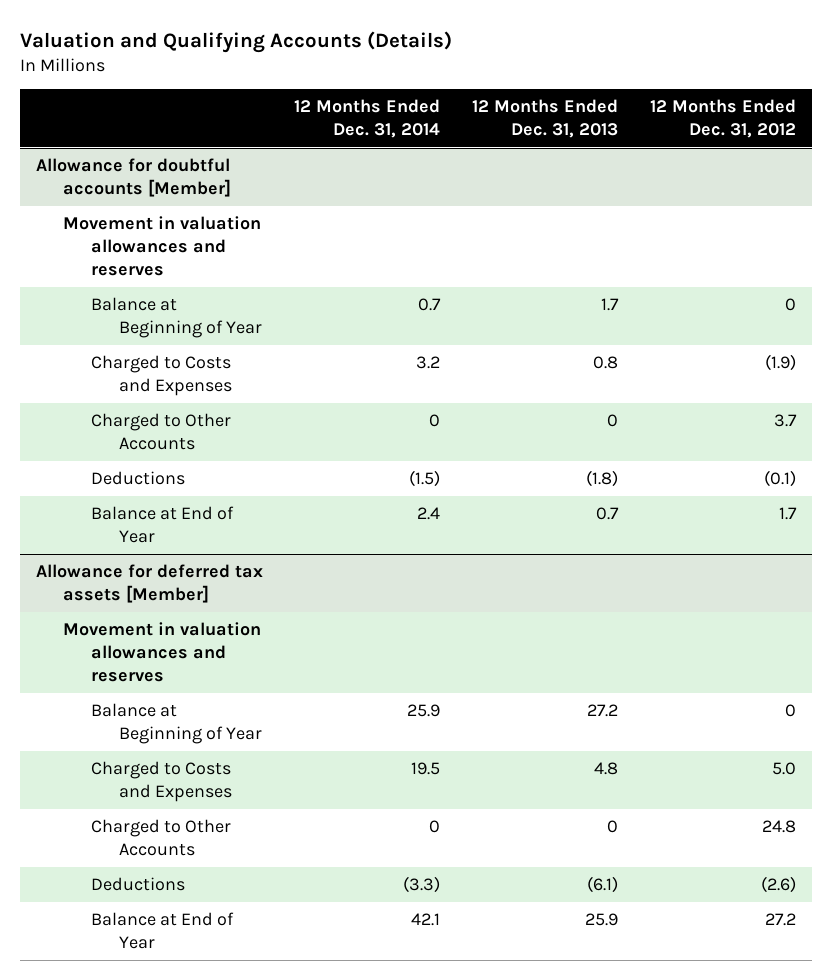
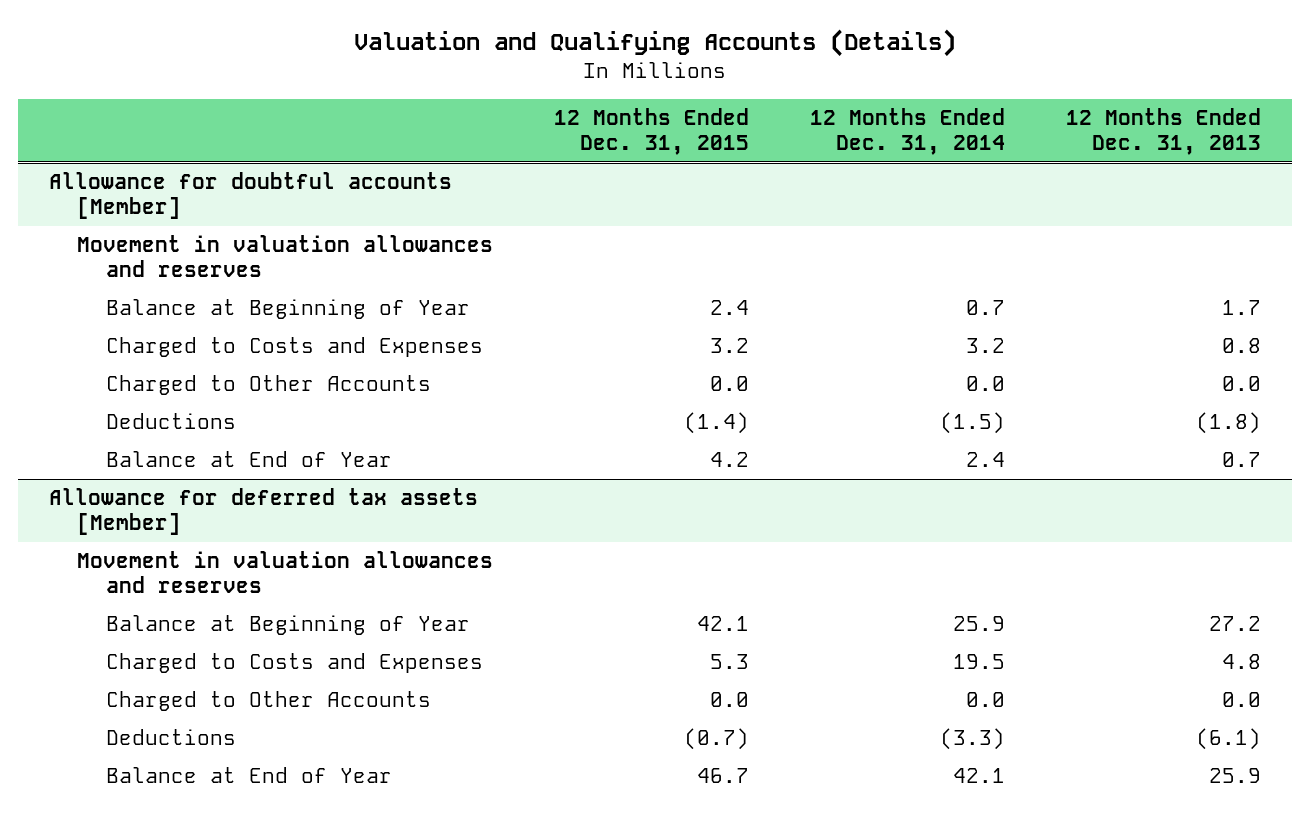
- | 12 Months Ended Dec. 31, 2014 | 12 Months Ended Dec. 31, 2013 | 12 Months Ended Dec. 31, 2012
+ | 12 Months Ended Dec. 31, 2015 | 12 Months Ended Dec. 31, 2014 | 12 Months Ended Dec. 31, 2013
@ Allowance for doubtful accounts [Member]
- Charged to Other Accounts | 0 | 0 | 3.7
+ Charged to Other Accounts | 0.0 | 0.0 | 0.0
@ Allowance for deferred tax assets [Member]
- Charged to Other Accounts | 0 | 0 | 24.8
+ Charged to Other Accounts | 0.0 | 0.0 | 0.0

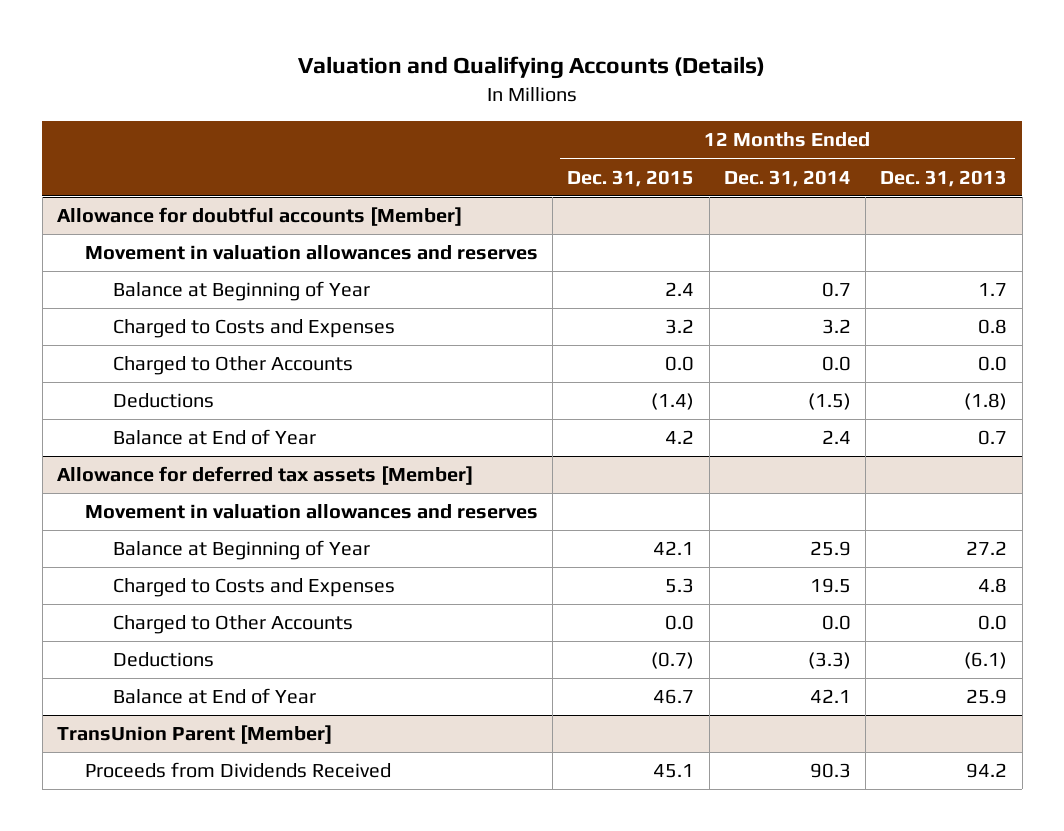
+ TransUnion Parent [Member]
+ Proceeds from Dividends Received | 45.1 | 90.3 | 94.2

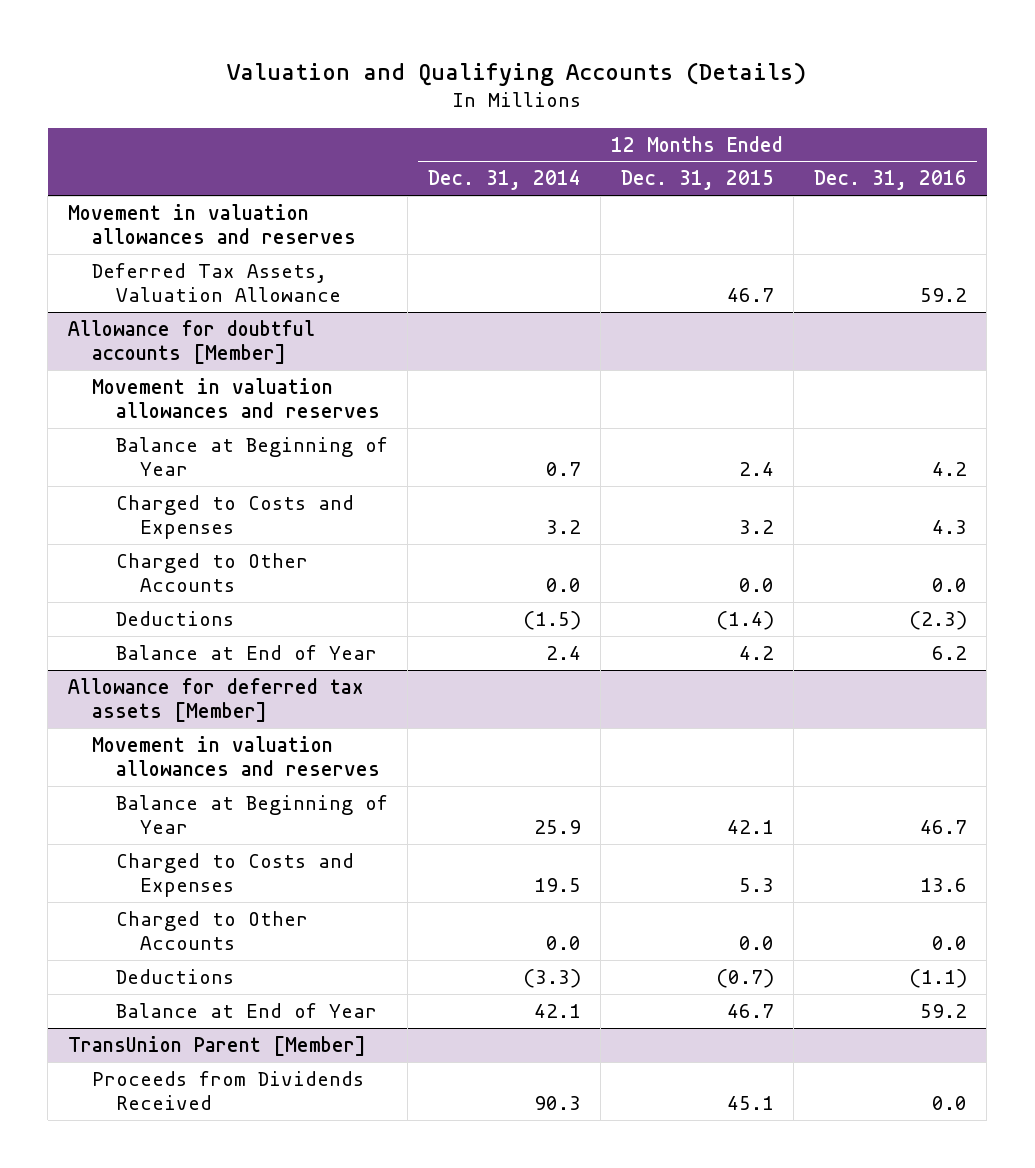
- | 12 Months Ended Dec. 31, 2015 | 12 Months Ended Dec. 31, 2014 | 12 Months Ended Dec. 31, 2013
+ | 12 Months Ended Dec. 31, 2014 | 12 Months Ended Dec. 31, 2015 | 12 Months Ended Dec. 31, 2016
+ Movement in valuation allowances and reserves
+ Deferred Tax Assets, Valuation Allowance | | 46.7 | 59.2

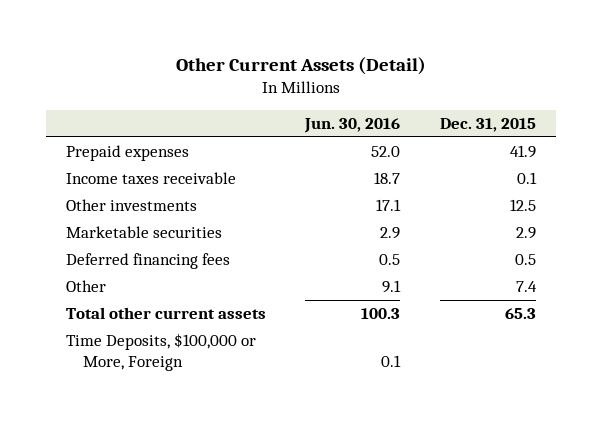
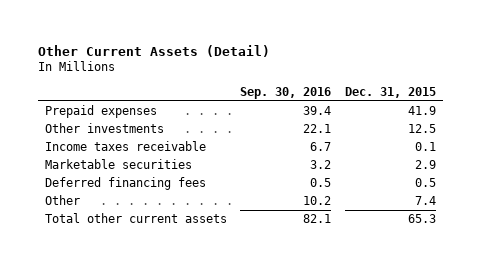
- | Jun. 30, 2016 | Dec. 31, 2015
+ | Sep. 30, 2016 | Dec. 31, 2015
moved down: Income taxes receivable | 6.7 | 0.1
- Time Deposits, $100,000 or More, Foreign | 0.1 |

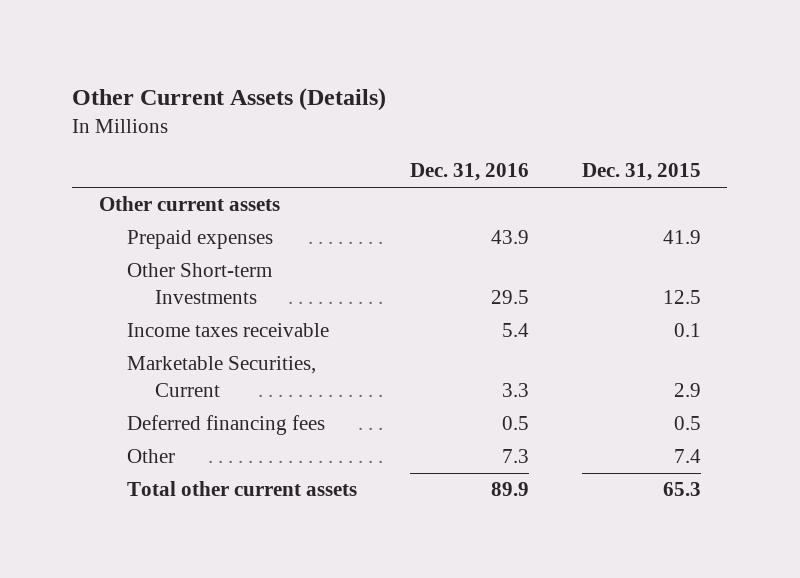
- Other Current Assets (Detail)
+ Other Current Assets (Details)
- | Sep. 30, 2016 | Dec. 31, 2015
+ | Dec. 31, 2016 | Dec. 31, 2015
+ Other current assets
- Other investments | 22.1 | 12.5
+ Other Short-term Investments | 29.5 | 12.5
- Marketable securities | 3.2 | 2.9
+ Marketable Securities, Current | 3.3 | 2.9

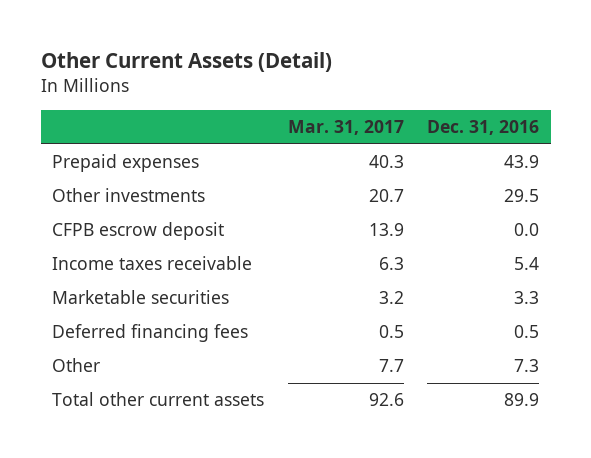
- Other Current Assets (Details)
+ Other Current Assets (Detail)
- | Dec. 31, 2016 | Dec. 31, 2015
+ | Mar. 31, 2017 | Dec. 31, 2016
- Other current assets
- Other Short-term Investments | 29.5 | 12.5
+ Other investments | 20.7 | 29.5
+ CFPB escrow deposit | 13.9 | 0.0
- Marketable Securities, Current | 3.3 | 2.9
+ Marketable securities | 3.2 | 3.3

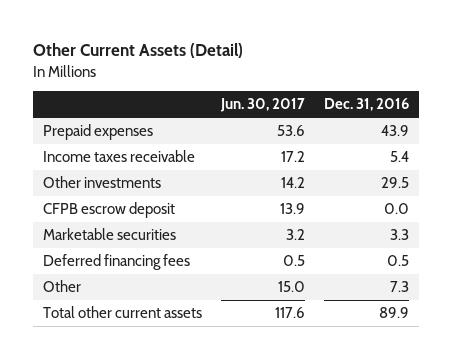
- | Mar. 31, 2017 | Dec. 31, 2016
+ | Jun. 30, 2017 | Dec. 31, 2016
moved up: Income taxes receivable | 17.2 | 5.4

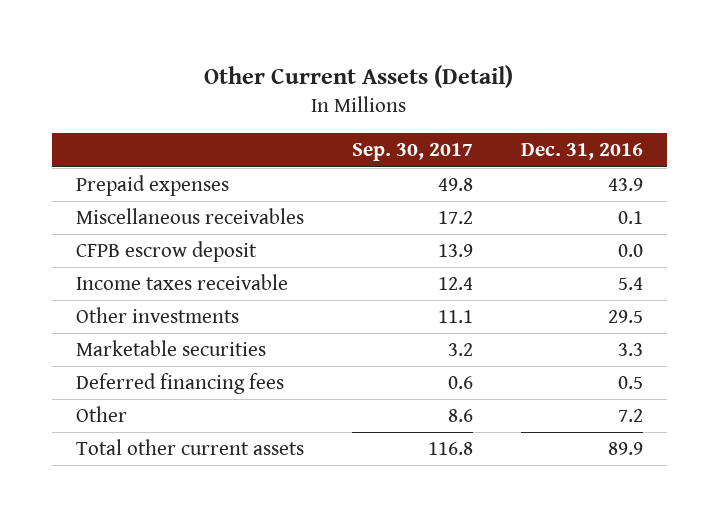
- | Jun. 30, 2017 | Dec. 31, 2016
+ | Sep. 30, 2017 | Dec. 31, 2016
+ Miscellaneous receivables | 17.2 | 0.1
moved up: CFPB escrow deposit | 13.9 | 0.0
- Other | 15.0 | 7.3
+ Other | 8.6 | 7.2

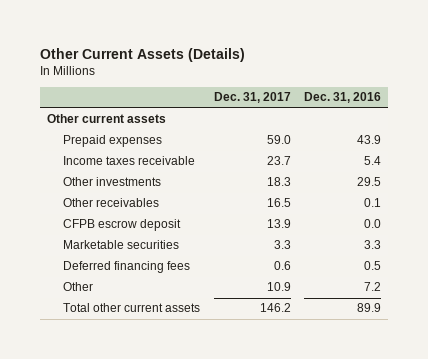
- Other Current Assets (Detail)
+ Other Current Assets (Details)
- | Sep. 30, 2017 | Dec. 31, 2016
+ | Dec. 31, 2017 | Dec. 31, 2016
+ Other current assets
- Miscellaneous receivables | 17.2 | 0.1
+ Other receivables | 16.5 | 0.1
moved down: CFPB escrow deposit | 13.9 | 0.0

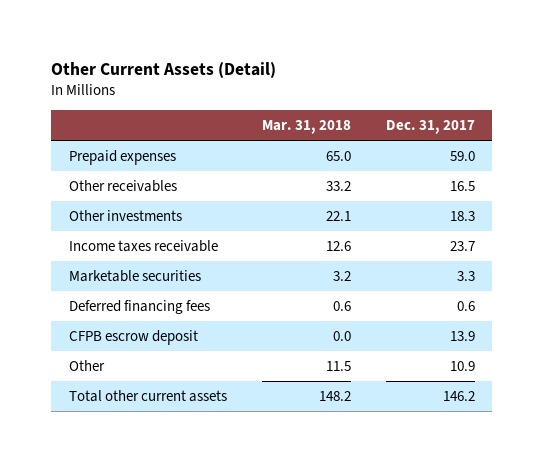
- Other Current Assets (Details)
+ Other Current Assets (Detail)
- | Dec. 31, 2017 | Dec. 31, 2016
+ | Mar. 31, 2018 | Dec. 31, 2017
- Other current assets
moved down: Other investments | 22.1 | 18.3
moved down: Income taxes receivable | 12.6 | 23.7
moved down: CFPB escrow deposit | 0.0 | 13.9

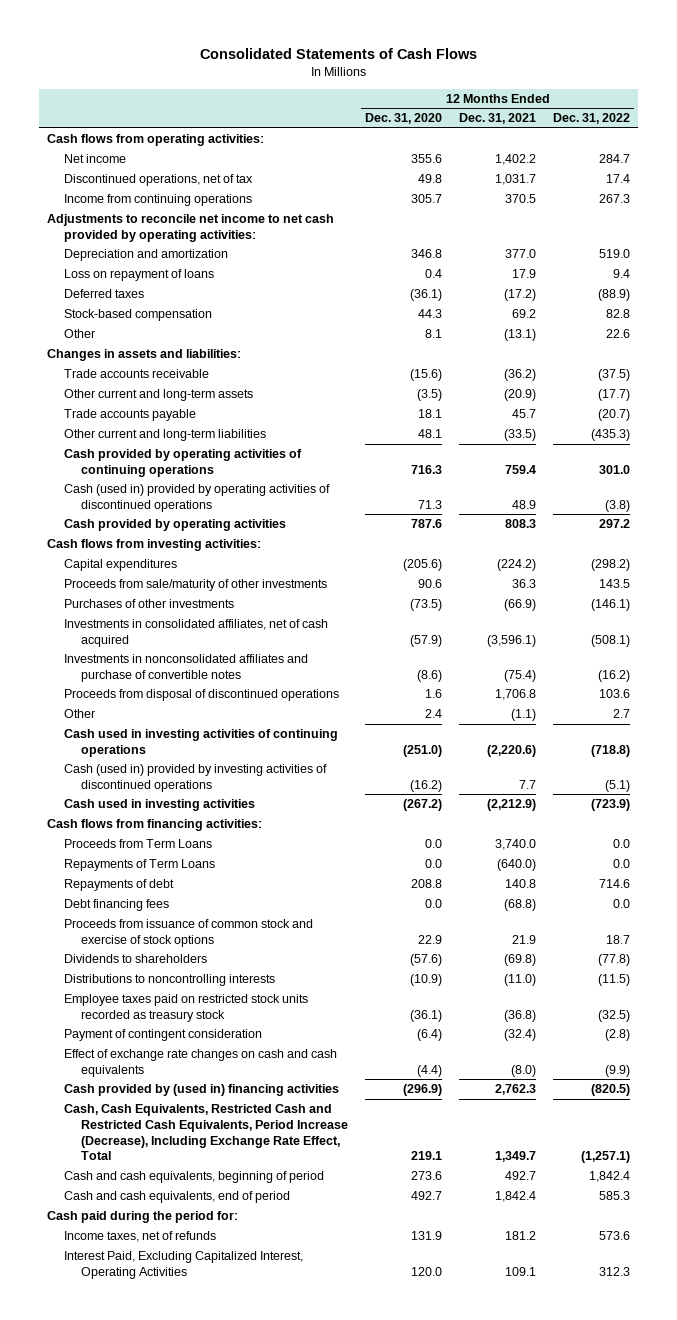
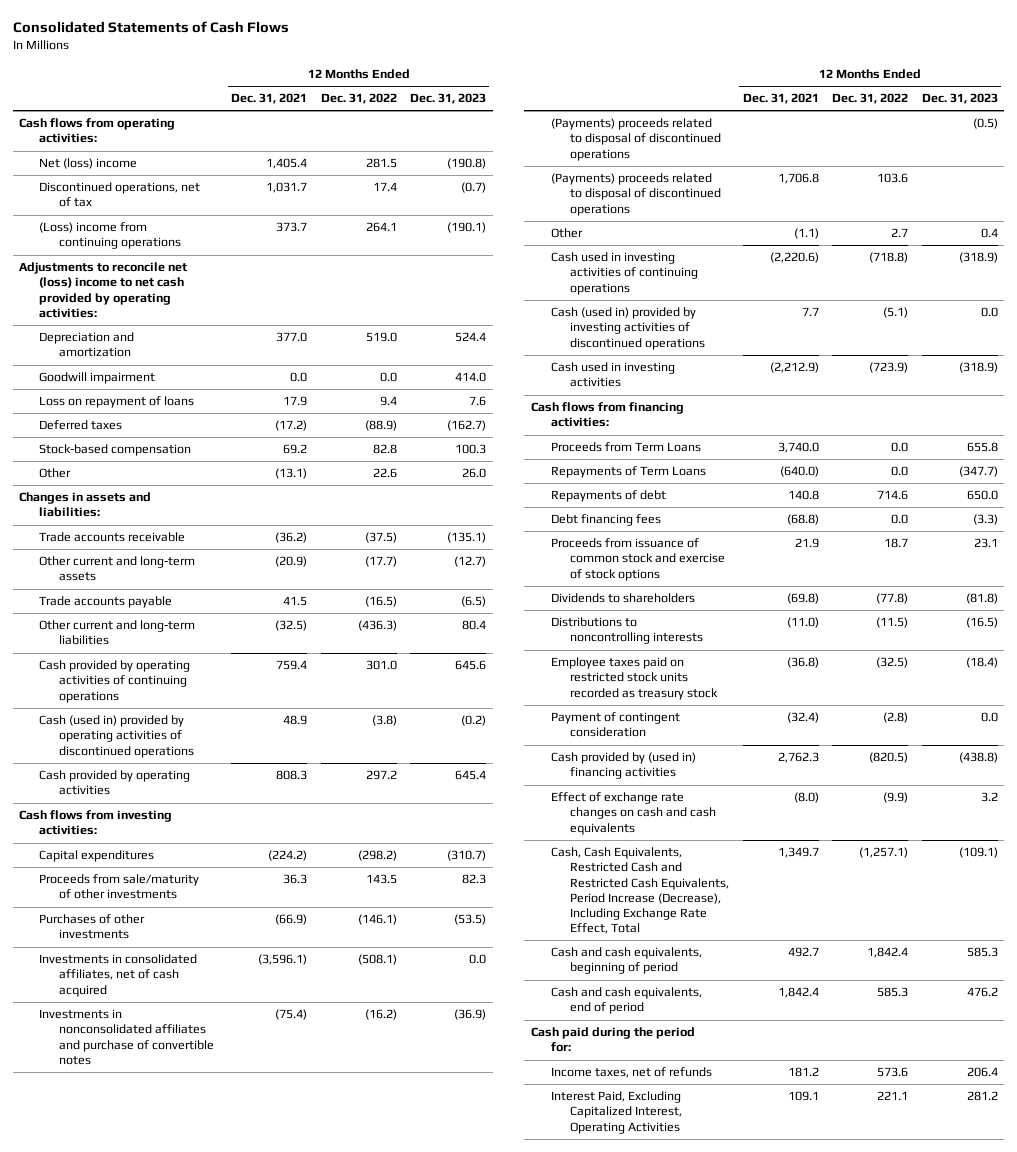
- | 12 Months Ended Dec. 31, 2020 | 12 Months Ended Dec. 31, 2021 | 12 Months Ended Dec. 31, 2022
+ | 12 Months Ended Dec. 31, 2021 | 12 Months Ended Dec. 31, 2022 | 12 Months Ended Dec. 31, 2023
- Net income | 355.6 | 1,402.2 | 284.7
+ Net (loss) income | 1,405.4 | 281.5 | (190.8)
- Income from continuing operations | 305.7 | 370.5 | 267.3
- Adjustments to reconcile net income to net cash provided by operating activities:
+ (Loss) income from continuing operations | 373.7 | 264.1 | (190.1)
+ Adjustments to reconcile net (loss) income to net cash provided by operating activities:
+ Goodwill impairment | 0.0 | 0.0 | 414.0
- Trade accounts payable | 18.1 | 45.7 | (20.7)
- Other current and long-term liabilities | 48.1 | (33.5) | (435.3)
+ Trade accounts payable | 41.5 | (16.5) | (6.5)
+ Other current and long-term liabilities | (32.5) | (436.3) | 80.4
- Proceeds from disposal of discontinued operations | 1.6 | 1,706.8 | 103.6
+ (Payments) proceeds related to disposal of discontinued operations | | | (0.5)
+ (Payments) proceeds related to disposal of discontinued operations | 1,706.8 | 103.6 |
moved down: Effect of exchange rate changes on cash and cash equivalents | (8.0) | (9.9) | 3.2
- Interest Paid, Excluding Capitalized Interest, Operating Activities | 120.0 | 109.1 | 312.3
+ Interest Paid, Excluding Capitalized Interest, Operating Activities | 109.1 | 221.1 | 281.2

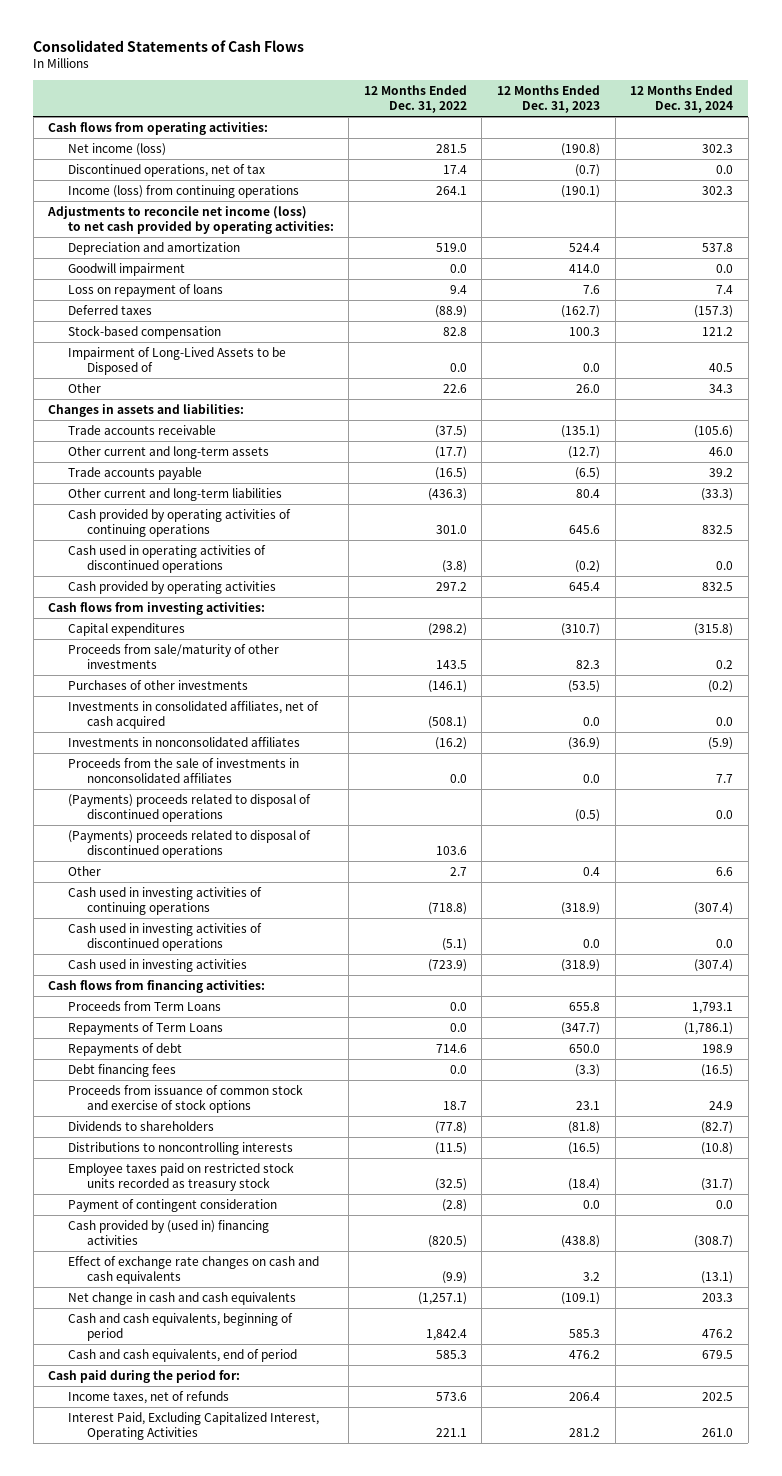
- | 12 Months Ended Dec. 31, 2021 | 12 Months Ended Dec. 31, 2022 | 12 Months Ended Dec. 31, 2023
+ | 12 Months Ended Dec. 31, 2022 | 12 Months Ended Dec. 31, 2023 | 12 Months Ended Dec. 31, 2024
- Net (loss) income | 1,405.4 | 281.5 | (190.8)
+ Net income (loss) | 281.5 | (190.8) | 302.3
- (Loss) income from continuing operations | 373.7 | 264.1 | (190.1)
- Adjustments to reconcile net (loss) income to net cash provided by operating activities:
+ Income (loss) from continuing operations | 264.1 | (190.1) | 302.3
+ Adjustments to reconcile net income (loss) to net cash provided by operating activities:
+ Impairment of Long-Lived Assets to be Disposed of | 0.0 | 0.0 | 40.5
- Cash (used in) provided by operating activities of discontinued operations | 48.9 | (3.8) | (0.2)
+ Cash used in operating activities of discontinued operations | (3.8) | (0.2) | 0.0
- Investments in nonconsolidated affiliates and purchase of convertible notes | (75.4) | (16.2) | (36.9)
+ Investments in nonconsolidated affiliates | (16.2) | (36.9) | (5.9)
+ Proceeds from the sale of investments in nonconsolidated affiliates | 0.0 | 0.0 | 7.7
- Cash (used in) provided by investing activities of discontinued operations | 7.7 | (5.1) | 0.0
+ Cash used in investing activities of discontinued operations | (5.1) | 0.0 | 0.0
- Cash, Cash Equivalents, Restricted Cash and Restricted Cash Equivalents, Period Increase (Decrease), Including Exchange Rate Effect, Total | 1,349.7 | (1,257.1) | (109.1)
+ Net change in cash and cash equivalents | (1,257.1) | (109.1) | 203.3

